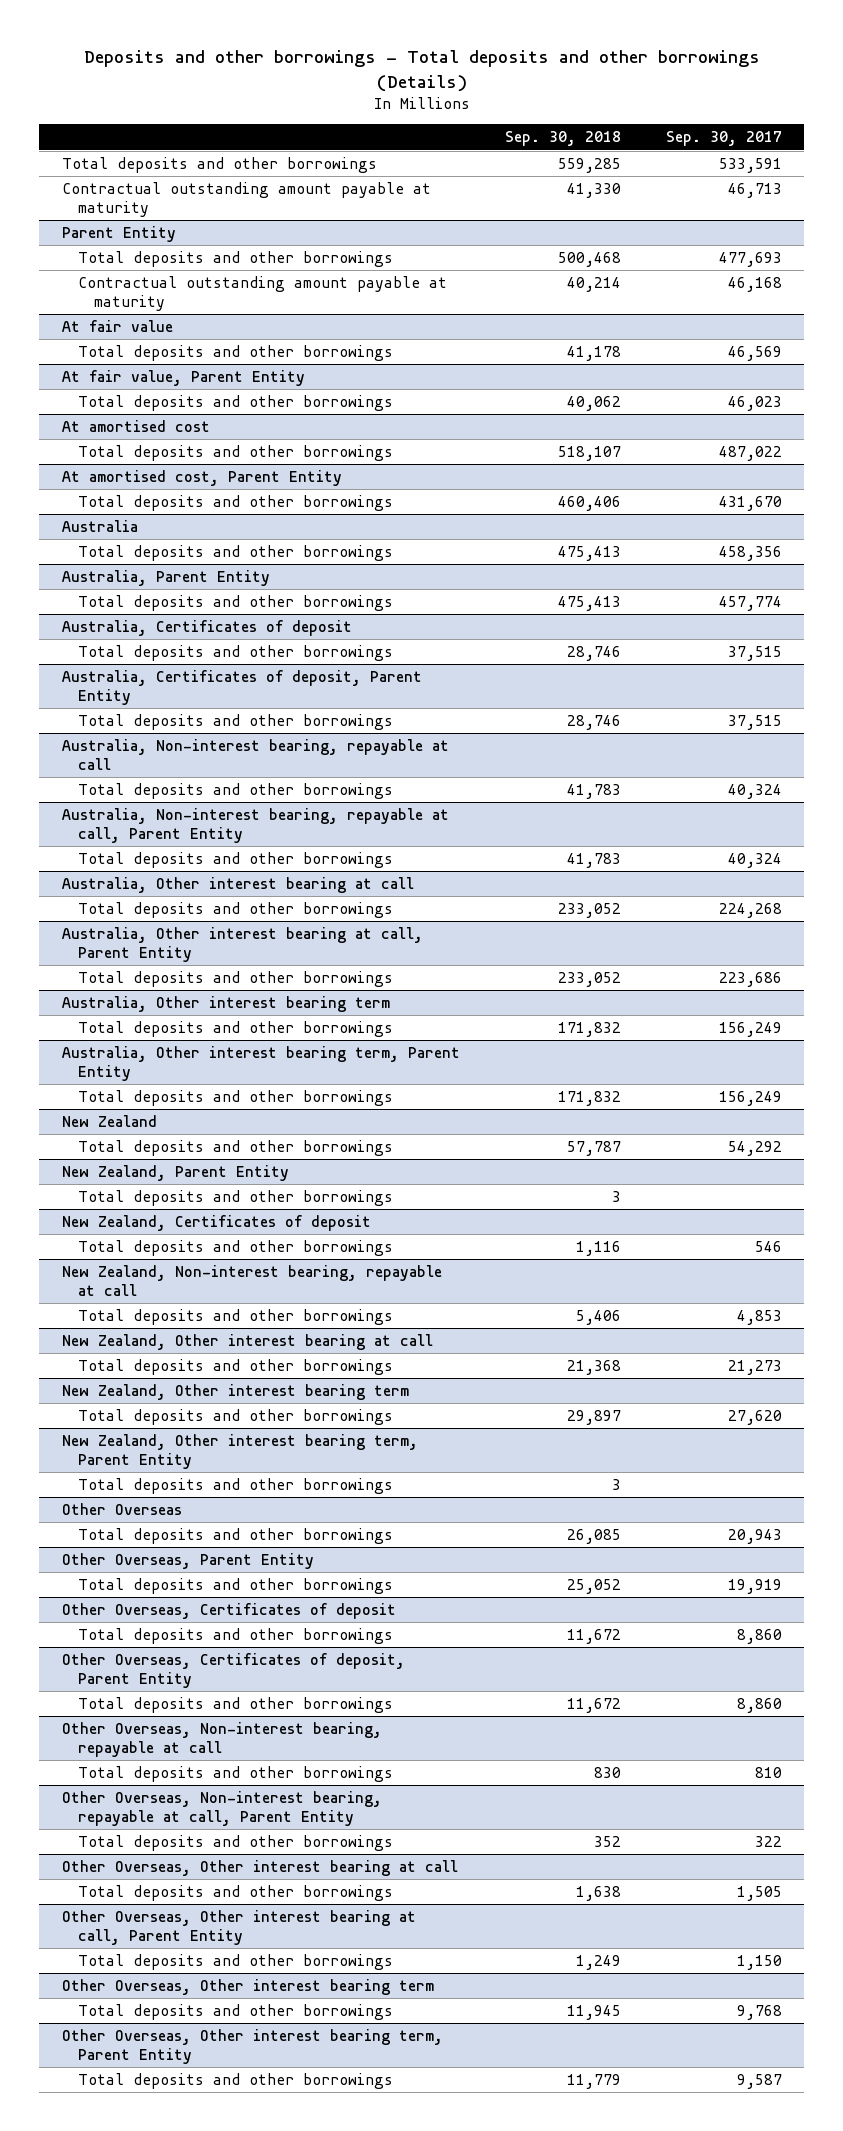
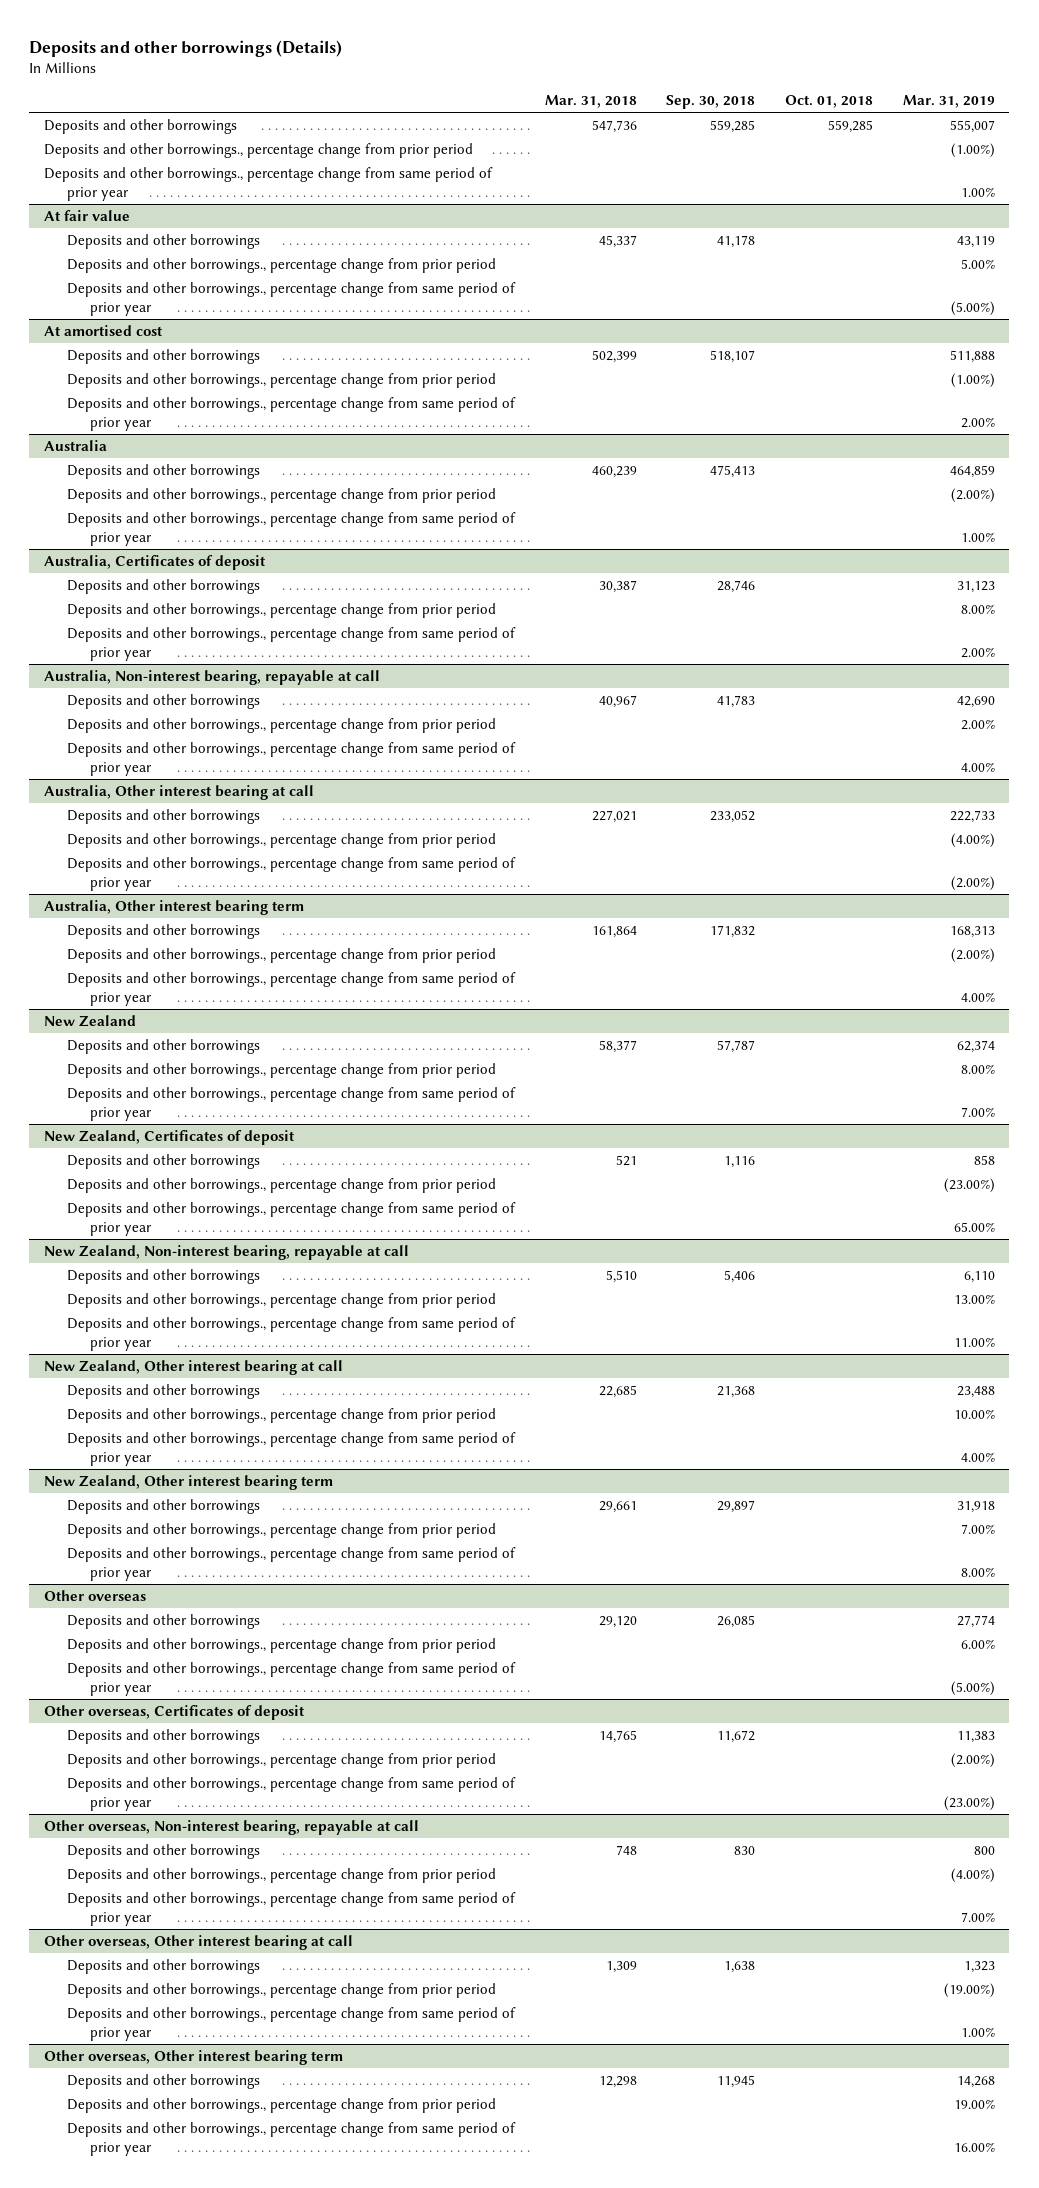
- Deposits and other borrowings - Total deposits and other borrowings (Details)
+ Deposits and other borrowings (Details)
- | Sep. 30, 2018 | Sep. 30, 2017
+ | Mar. 31, 2018 | Sep. 30, 2018 | Oct. 01, 2018 | Mar. 31, 2019
- Total deposits and other borrowings | 559,285 | 533,591
- Contractual outstanding amount payable at maturity | 41,330 | 46,713
- Parent Entity
- Total deposits and other borrowings | 500,468 | 477,693
- Contractual outstanding amount payable at maturity | 40,214 | 46,168
+ Deposits and other borrowings | 547,736 | 559,285 | 559,285 | 555,007
+ Deposits and other borrowings., percentage change from prior period | | | | (1.00%)
+ Deposits and other borrowings., percentage change from same period of prior year | | | | 1.00%
@ At fair value
- Total deposits and other borrowings | 41,178 | 46,569
- At fair value, Parent Entity
- Total deposits and other borrowings | 40,062 | 46,023
@ At fair value
+ Deposits and other borrowings | 45,337 | 41,178 | | 43,119
+ Deposits and other borrowings., percentage change from prior period | | | | 5.00%
+ Deposits and other borrowings., percentage change from same period of prior year | | | | (5.00%)
@ At amortised cost
- Total deposits and other borrowings | 518,107 | 487,022
- At amortised cost, Parent Entity
- Total deposits and other borrowings | 460,406 | 431,670
@ At amortised cost
+ Deposits and other borrowings | 502,399 | 518,107 | | 511,888
+ Deposits and other borrowings., percentage change from prior period | | | | (1.00%)
+ Deposits and other borrowings., percentage change from same period of prior year | | | | 2.00%
@ Australia
- Total deposits and other borrowings | 475,413 | 458,356
- Australia, Parent Entity
- Total deposits and other borrowings | 475,413 | 457,774
@ Australia
+ Deposits and other borrowings | 460,239 | 475,413 | | 464,859
+ Deposits and other borrowings., percentage change from prior period | | | | (2.00%)
+ Deposits and other borrowings., percentage change from same period of prior year | | | | 1.00%
@ Australia, Certificates of deposit
- Total deposits and other borrowings | 28,746 | 37,515
- Australia, Certificates of deposit, Parent Entity
- Total deposits and other borrowings | 28,746 | 37,515
@ Australia, Certificates of deposit
+ Deposits and other borrowings | 30,387 | 28,746 | | 31,123
+ Deposits and other borrowings., percentage change from prior period | | | | 8.00%
+ Deposits and other borrowings., percentage change from same period of prior year | | | | 2.00%
@ Australia, Non-interest bearing, repayable at call
- Total deposits and other borrowings | 41,783 | 40,324
- Australia, Non-interest bearing, repayable at call, Parent Entity
- Total deposits and other borrowings | 41,783 | 40,324
@ Australia, Non-interest bearing, repayable at call
+ Deposits and other borrowings | 40,967 | 41,783 | | 42,690
+ Deposits and other borrowings., percentage change from prior period | | | | 2.00%
+ Deposits and other borrowings., percentage change from same period of prior year | | | | 4.00%
@ Australia, Other interest bearing at call
- Total deposits and other borrowings | 233,052 | 224,268
- Australia, Other interest bearing at call, Parent Entity
- Total deposits and other borrowings | 233,052 | 223,686
@ Australia, Other interest bearing at call
+ Deposits and other borrowings | 227,021 | 233,052 | | 222,733
+ Deposits and other borrowings., percentage change from prior period | | | | (4.00%)
+ Deposits and other borrowings., percentage change from same period of prior year | | | | (2.00%)
@ Australia, Other interest bearing term
- Total deposits and other borrowings | 171,832 | 156,249
- Australia, Other interest bearing term, Parent Entity
- Total deposits and other borrowings | 171,832 | 156,249
@ Australia, Other interest bearing term
+ Deposits and other borrowings | 161,864 | 171,832 | | 168,313
+ Deposits and other borrowings., percentage change from prior period | | | | (2.00%)
+ Deposits and other borrowings., percentage change from same period of prior year | | | | 4.00%
@ New Zealand
- Total deposits and other borrowings | 57,787 | 54,292
- New Zealand, Parent Entity
- Total deposits and other borrowings | 3 |
@ New Zealand
+ Deposits and other borrowings | 58,377 | 57,787 | | 62,374
+ Deposits and other borrowings., percentage change from prior period | | | | 8.00%
+ Deposits and other borrowings., percentage change from same period of prior year | | | | 7.00%
@ New Zealand, Certificates of deposit
- Total deposits and other borrowings | 1,116 | 546
+ Deposits and other borrowings | 521 | 1,116 | | 858
+ Deposits and other borrowings., percentage change from prior period | | | | (23.00%)
+ Deposits and other borrowings., percentage change from same period of prior year | | | | 65.00%
@ New Zealand, Non-interest bearing, repayable at call
- Total deposits and other borrowings | 5,406 | 4,853
+ Deposits and other borrowings | 5,510 | 5,406 | | 6,110
+ Deposits and other borrowings., percentage change from prior period | | | | 13.00%
+ Deposits and other borrowings., percentage change from same period of prior year | | | | 11.00%
@ New Zealand, Other interest bearing at call
- Total deposits and other borrowings | 21,368 | 21,273
+ Deposits and other borrowings | 22,685 | 21,368 | | 23,488
+ Deposits and other borrowings., percentage change from prior period | | | | 10.00%
+ Deposits and other borrowings., percentage change from same period of prior year | | | | 4.00%
@ New Zealand, Other interest bearing term
- Total deposits and other borrowings | 29,897 | 27,620
- New Zealand, Other interest bearing term, Parent Entity
- Total deposits and other borrowings | 3 |
- Other Overseas
- Total deposits and other borrowings | 26,085 | 20,943
- Other Overseas, Parent Entity
- Total deposits and other borrowings | 25,052 | 19,919
- Other Overseas, Certificates of deposit
- Total deposits and other borrowings | 11,672 | 8,860
- Other Overseas, Certificates of deposit, Parent Entity
- Total deposits and other borrowings | 11,672 | 8,860
- Other Overseas, Non-interest bearing, repayable at call
- Total deposits and other borrowings | 830 | 810
- Other Overseas, Non-interest bearing, repayable at call, Parent Entity
- Total deposits and other borrowings | 352 | 322
- Other Overseas, Other interest bearing at call
- Total deposits and other borrowings | 1,638 | 1,505
- Other Overseas, Other interest bearing at call, Parent Entity
- Total deposits and other borrowings | 1,249 | 1,150
- Other Overseas, Other interest bearing term
- Total deposits and other borrowings | 11,945 | 9,768
- Other Overseas, Other interest bearing term, Parent Entity
- Total deposits and other borrowings | 11,779 | 9,587
@ New Zealand, Other interest bearing term
+ Deposits and other borrowings | 29,661 | 29,897 | | 31,918
+ Deposits and other borrowings., percentage change from prior period | | | | 7.00%
+ Deposits and other borrowings., percentage change from same period of prior year | | | | 8.00%
+ Other overseas
+ Deposits and other borrowings | 29,120 | 26,085 | | 27,774
+ Deposits and other borrowings., percentage change from prior period | | | | 6.00%
+ Deposits and other borrowings., percentage change from same period of prior year | | | | (5.00%)
+ Other overseas, Certificates of deposit
+ Deposits and other borrowings | 14,765 | 11,672 | | 11,383
+ Deposits and other borrowings., percentage change from prior period | | | | (2.00%)
+ Deposits and other borrowings., percentage change from same period of prior year | | | | (23.00%)
+ Other overseas, Non-interest bearing, repayable at call
+ Deposits and other borrowings | 748 | 830 | | 800
+ Deposits and other borrowings., percentage change from prior period | | | | (4.00%)
+ Deposits and other borrowings., percentage change from same period of prior year | | | | 7.00%
+ Other overseas, Other interest bearing at call
+ Deposits and other borrowings | 1,309 | 1,638 | | 1,323
+ Deposits and other borrowings., percentage change from prior period | | | | (19.00%)
+ Deposits and other borrowings., percentage change from same period of prior year | | | | 1.00%
+ Other overseas, Other interest bearing term
+ Deposits and other borrowings | 12,298 | 11,945 | | 14,268
+ Deposits and other borrowings., percentage change from prior period | | | | 19.00%
+ Deposits and other borrowings., percentage change from same period of prior year | | | | 16.00%

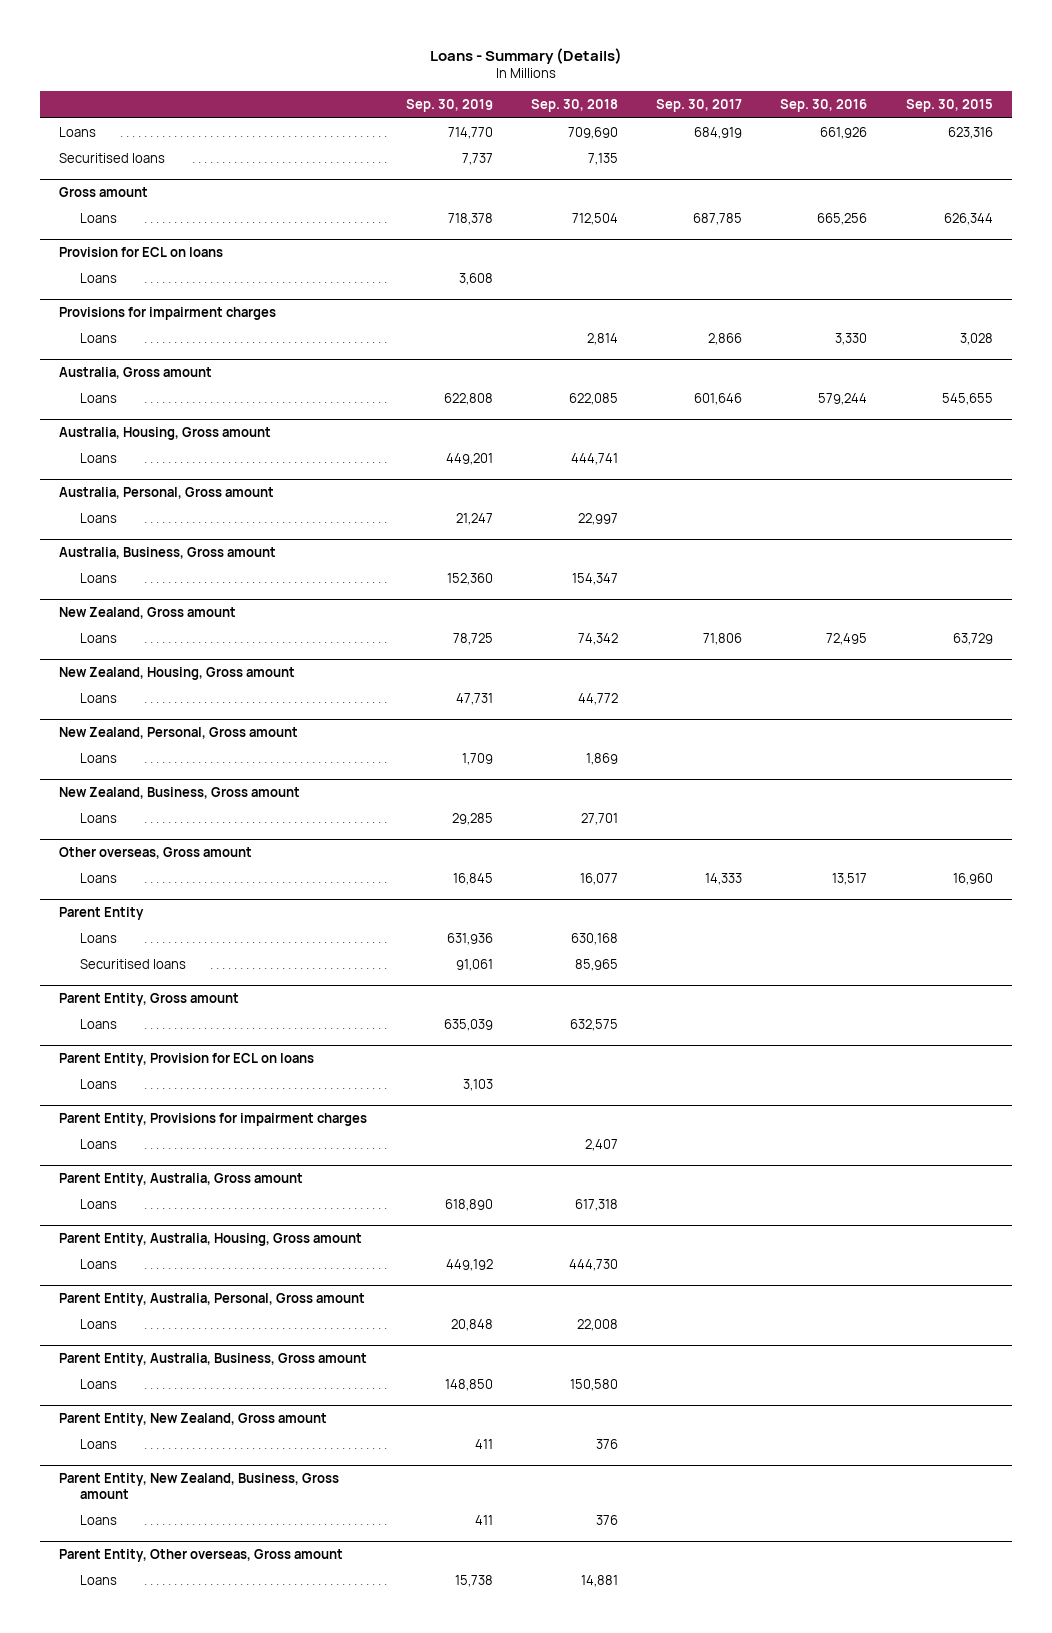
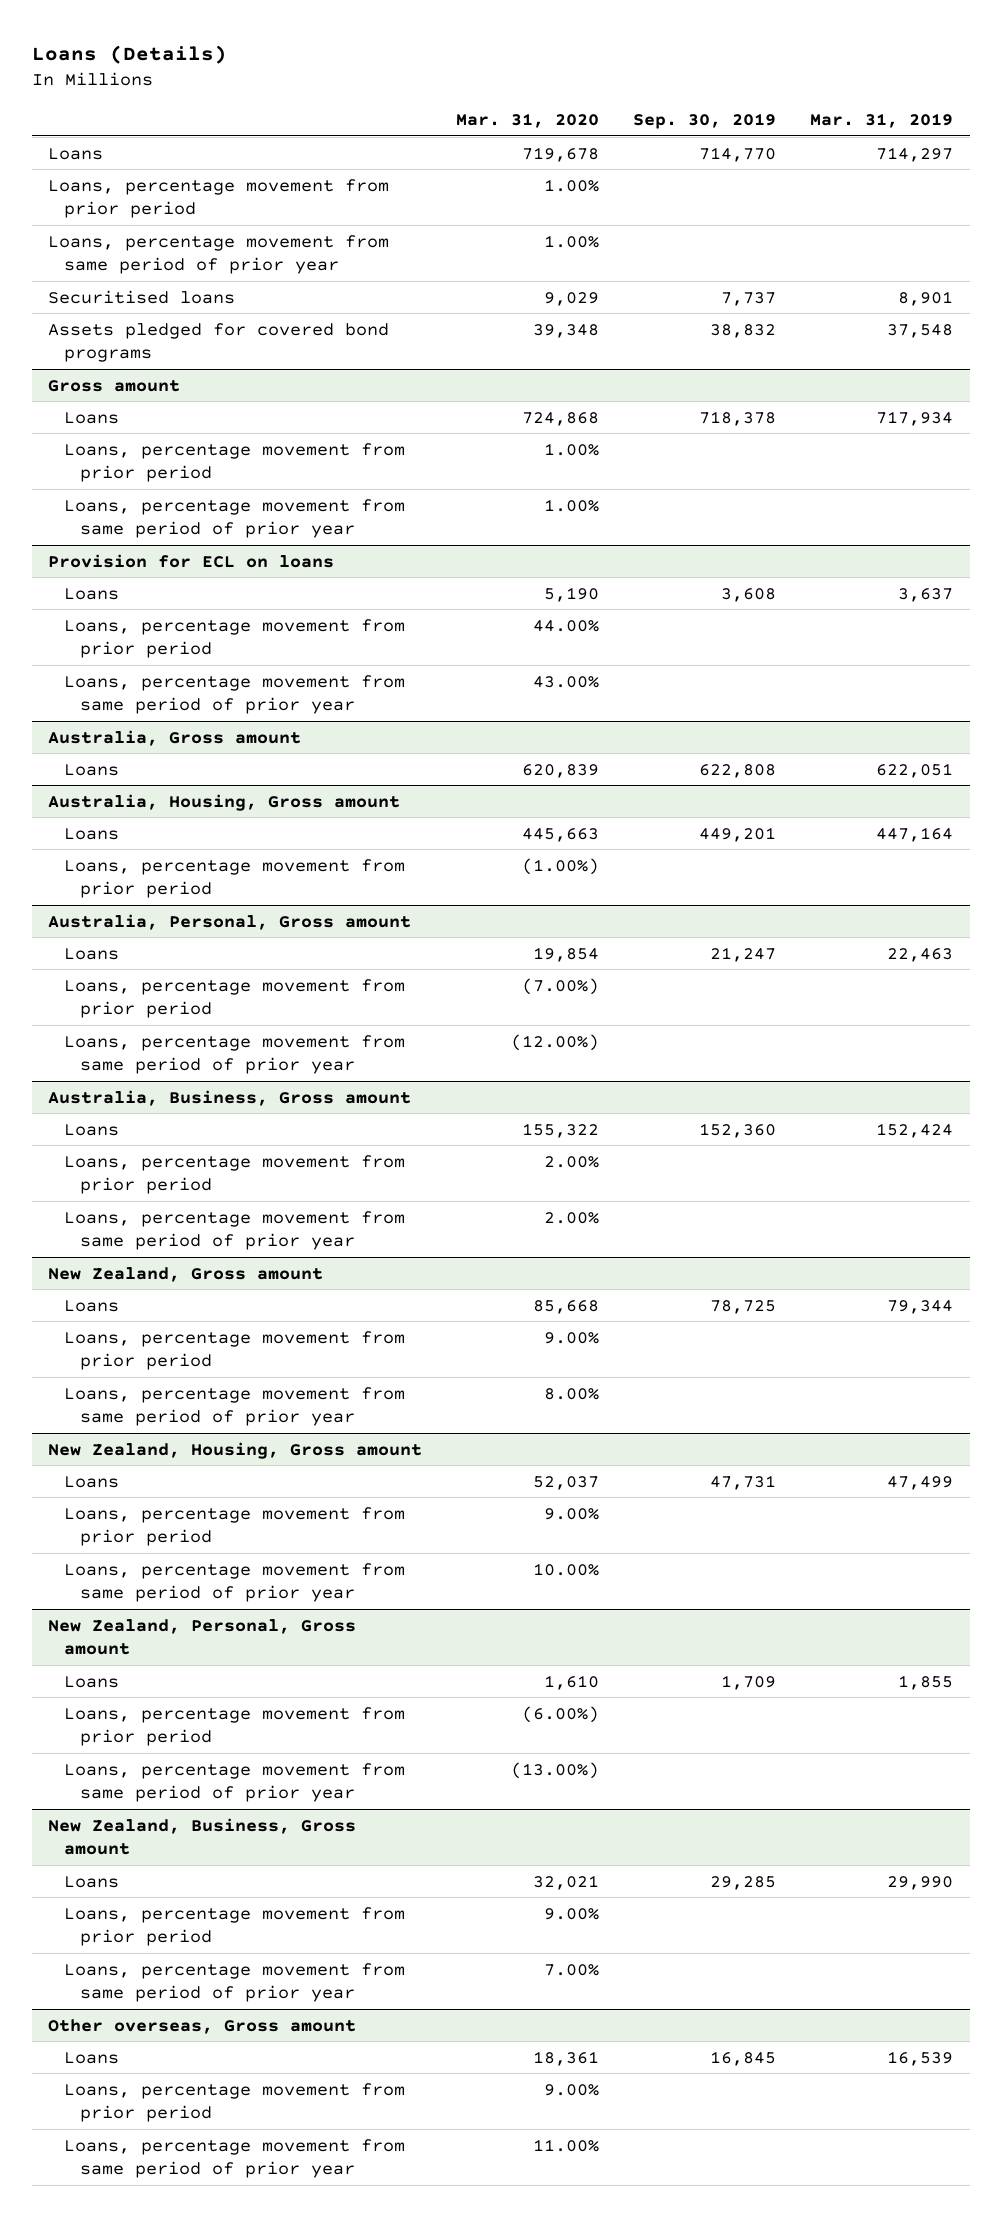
- Loans - Summary (Details)
+ Loans (Details)
- | Sep. 30, 2019 | Sep. 30, 2018 | Sep. 30, 2017 | Sep. 30, 2016 | Sep. 30, 2015
+ | Mar. 31, 2020 | Sep. 30, 2019 | Mar. 31, 2019
+ Loans, percentage movement from prior period | 1.00% | |
+ Loans, percentage movement from same period of prior year | 1.00% | |
+ Assets pledged for covered bond programs | 39,348 | 38,832 | 37,548
@ Gross amount
+ Loans, percentage movement from prior period | 1.00% | |
+ Loans, percentage movement from same period of prior year | 1.00% | |
- Provisions for impairment charges
- Loans | | 2,814 | 2,866 | 3,330 | 3,028
@ Provision for ECL on loans
+ Loans, percentage movement from prior period | 44.00% | |
+ Loans, percentage movement from same period of prior year | 43.00% | |
@ Australia, Housing, Gross amount
+ Loans, percentage movement from prior period | (1.00%) | |
@ Australia, Personal, Gross amount
+ Loans, percentage movement from prior period | (7.00%) | |
+ Loans, percentage movement from same period of prior year | (12.00%) | |
@ Australia, Business, Gross amount
+ Loans, percentage movement from prior period | 2.00% | |
+ Loans, percentage movement from same period of prior year | 2.00% | |
@ New Zealand, Gross amount
+ Loans, percentage movement from prior period | 9.00% | |
+ Loans, percentage movement from same period of prior year | 8.00% | |
@ New Zealand, Housing, Gross amount
+ Loans, percentage movement from prior period | 9.00% | |
+ Loans, percentage movement from same period of prior year | 10.00% | |
@ New Zealand, Personal, Gross amount
+ Loans, percentage movement from prior period | (6.00%) | |
+ Loans, percentage movement from same period of prior year | (13.00%) | |
@ New Zealand, Business, Gross amount
+ Loans, percentage movement from prior period | 9.00% | |
+ Loans, percentage movement from same period of prior year | 7.00% | |
- Parent Entity
- Loans | 631,936 | 630,168 | | |
- Securitised loans | 91,061 | 85,965 | | |
- Parent Entity, Gross amount
- Loans | 635,039 | 632,575 | | |
- Parent Entity, Provision for ECL on loans
- Loans | 3,103 | | | |
- Parent Entity, Provisions for impairment charges
- Loans | | 2,407 | | |
- Parent Entity, Australia, Gross amount
- Loans | 618,890 | 617,318 | | |
- Parent Entity, Australia, Housing, Gross amount
- Loans | 449,192 | 444,730 | | |
- Parent Entity, Australia, Personal, Gross amount
- Loans | 20,848 | 22,008 | | |
- Parent Entity, Australia, Business, Gross amount
- Loans | 148,850 | 150,580 | | |
- Parent Entity, New Zealand, Gross amount
- Loans | 411 | 376 | | |
- Parent Entity, New Zealand, Business, Gross amount
- Loans | 411 | 376 | | |
- Parent Entity, Other overseas, Gross amount
- Loans | 15,738 | 14,881 | | |
@ Other overseas, Gross amount
+ Loans, percentage movement from prior period | 9.00% | |
+ Loans, percentage movement from same period of prior year | 11.00% | |

